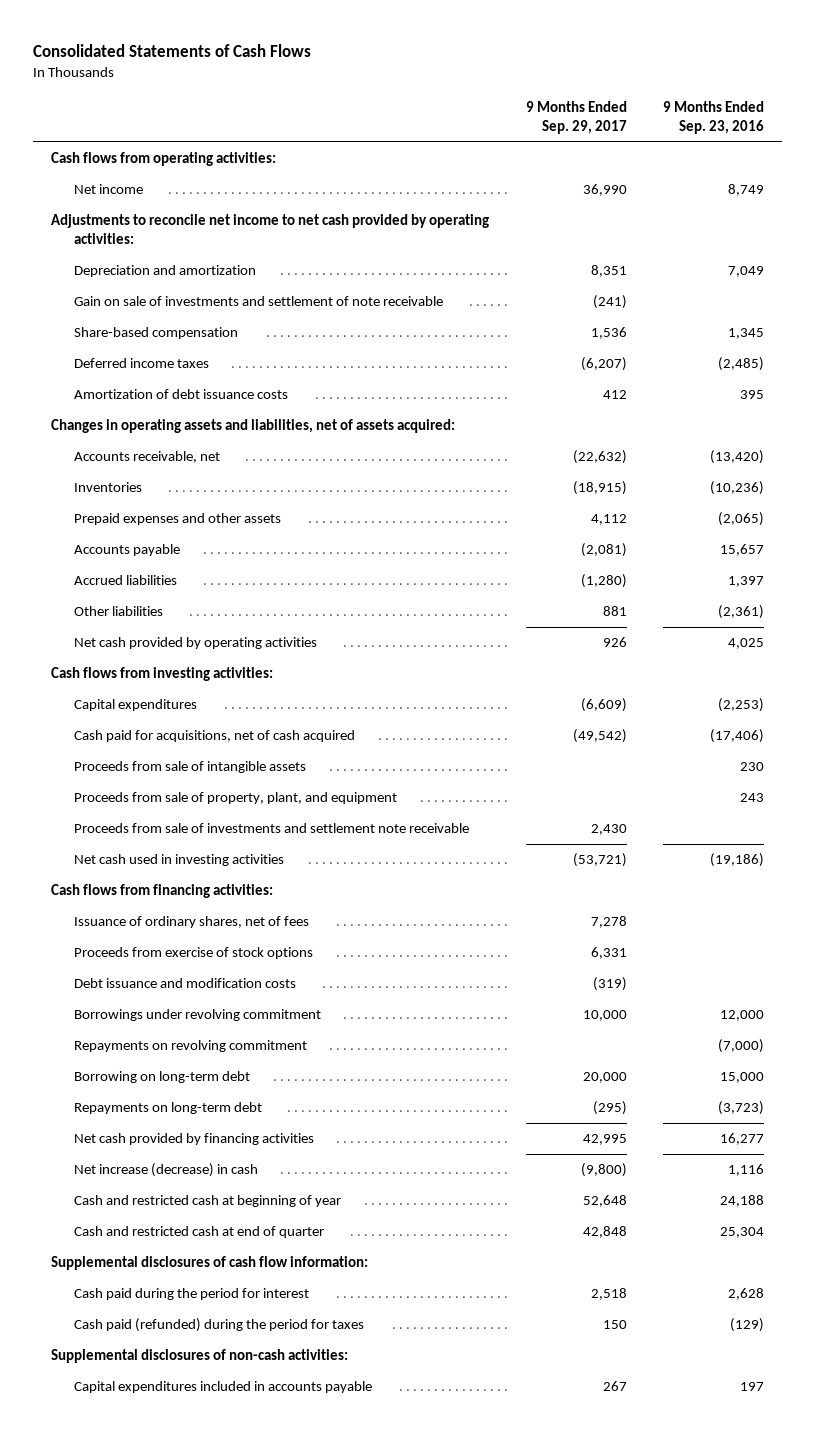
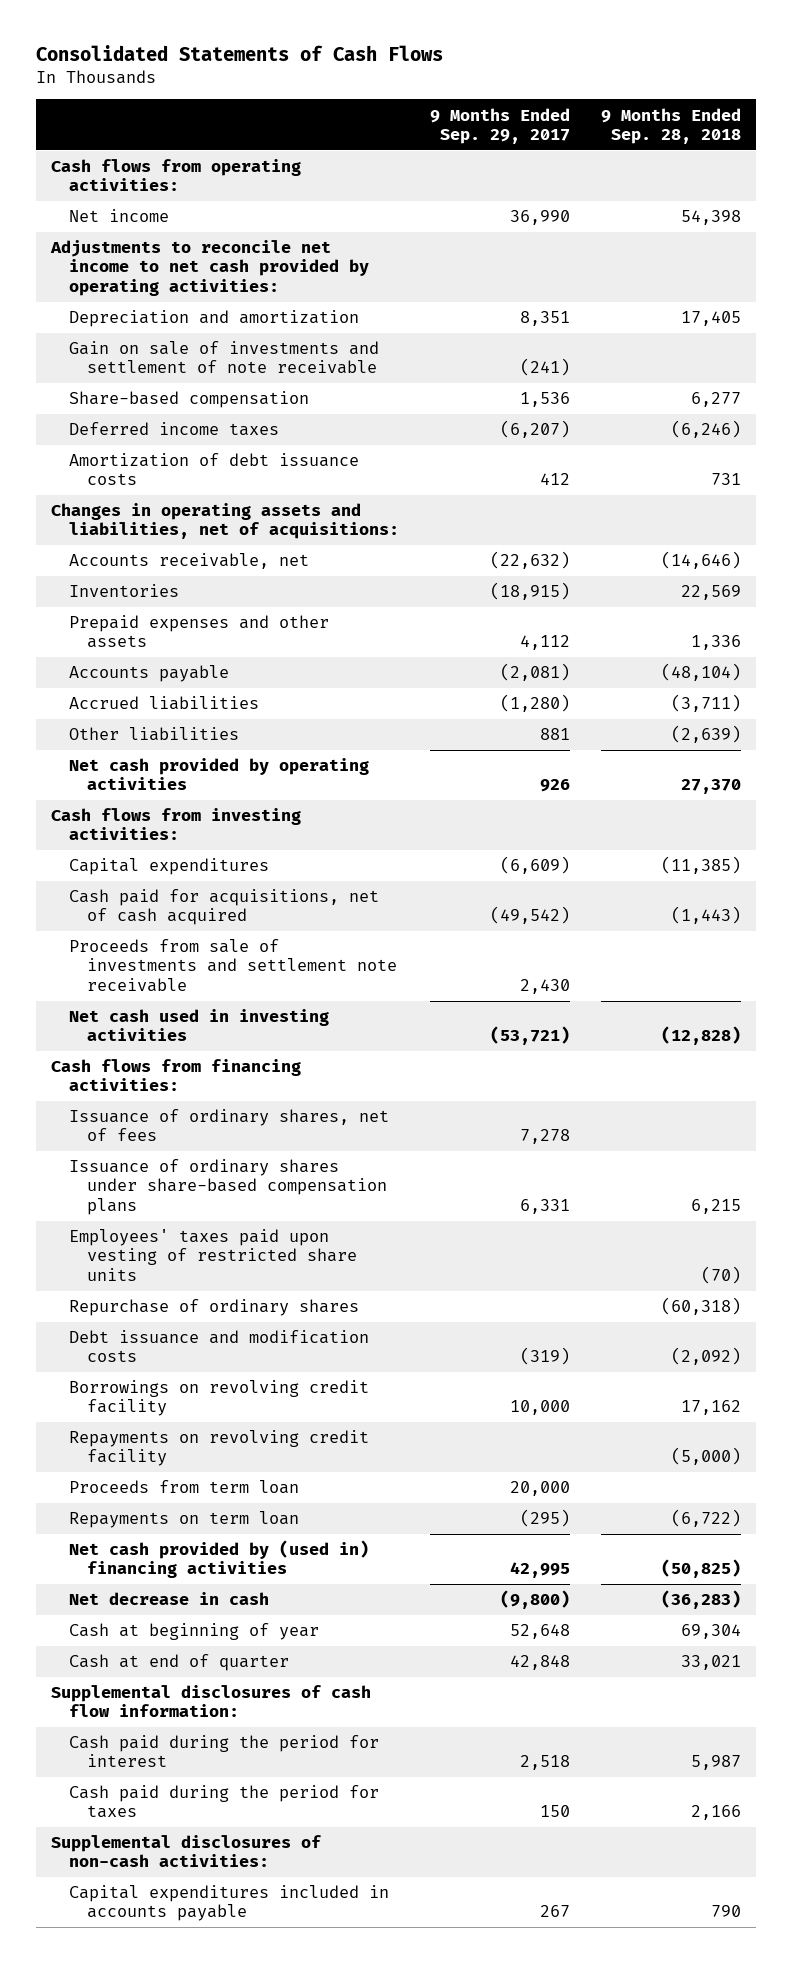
- | 9 Months Ended Sep. 29, 2017 | 9 Months Ended Sep. 23, 2016
+ | 9 Months Ended Sep. 29, 2017 | 9 Months Ended Sep. 28, 2018
- Changes in operating assets and liabilities, net of assets acquired:
+ Changes in operating assets and liabilities, net of acquisitions:
- Proceeds from sale of intangible assets | | 230
- Proceeds from sale of property, plant, and equipment | | 243
- Proceeds from exercise of stock options | 6,331 |
+ Issuance of ordinary shares under share-based compensation plans | 6,331 | 6,215
+ Employees' taxes paid upon vesting of restricted share units | | (70)
+ Repurchase of ordinary shares | | (60,318)
- Borrowings under revolving commitment | 10,000 | 12,000
- Repayments on revolving commitment | | (7,000)
- Borrowing on long-term debt | 20,000 | 15,000
- Repayments on long-term debt | (295) | (3,723)
- Net cash provided by financing activities | 42,995 | 16,277
- Net increase (decrease) in cash | (9,800) | 1,116
- Cash and restricted cash at beginning of year | 52,648 | 24,188
- Cash and restricted cash at end of quarter | 42,848 | 25,304
+ Borrowings on revolving credit facility | 10,000 | 17,162
+ Repayments on revolving credit facility | | (5,000)
+ Proceeds from term loan | 20,000 |
+ Repayments on term loan | (295) | (6,722)
+ Net cash provided by (used in) financing activities | 42,995 | (50,825)
+ Net decrease in cash | (9,800) | (36,283)
+ Cash at beginning of year | 52,648 | 69,304
+ Cash at end of quarter | 42,848 | 33,021
- Cash paid (refunded) during the period for taxes | 150 | (129)
+ Cash paid during the period for taxes | 150 | 2,166

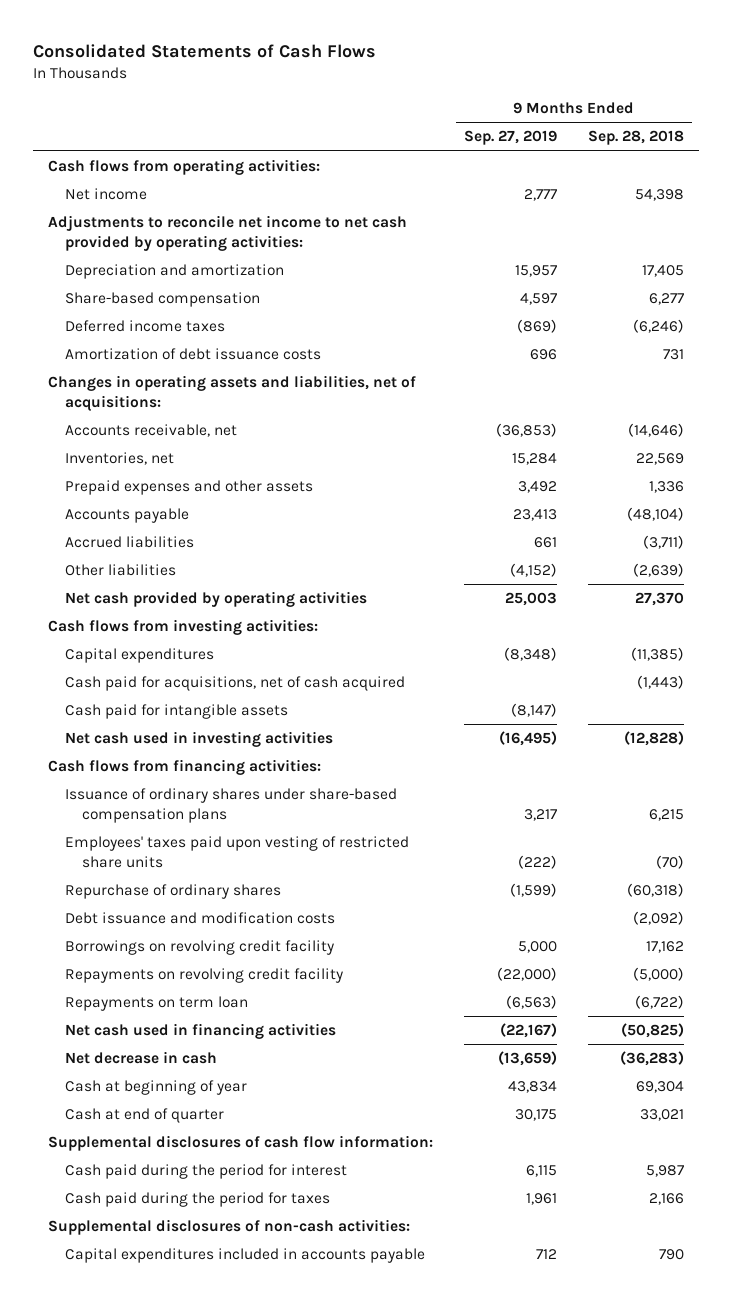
- | 9 Months Ended Sep. 29, 2017 | 9 Months Ended Sep. 28, 2018
+ | 9 Months Ended Sep. 27, 2019 | 9 Months Ended Sep. 28, 2018
- Gain on sale of investments and settlement of note receivable | (241) |
- Inventories | (18,915) | 22,569
+ Inventories, net | 15,284 | 22,569
- Proceeds from sale of investments and settlement note receivable | 2,430 |
+ Cash paid for intangible assets | (8,147) |
- Issuance of ordinary shares, net of fees | 7,278 |
- Proceeds from term loan | 20,000 |
- Net cash provided by (used in) financing activities | 42,995 | (50,825)
+ Net cash used in financing activities | (22,167) | (50,825)

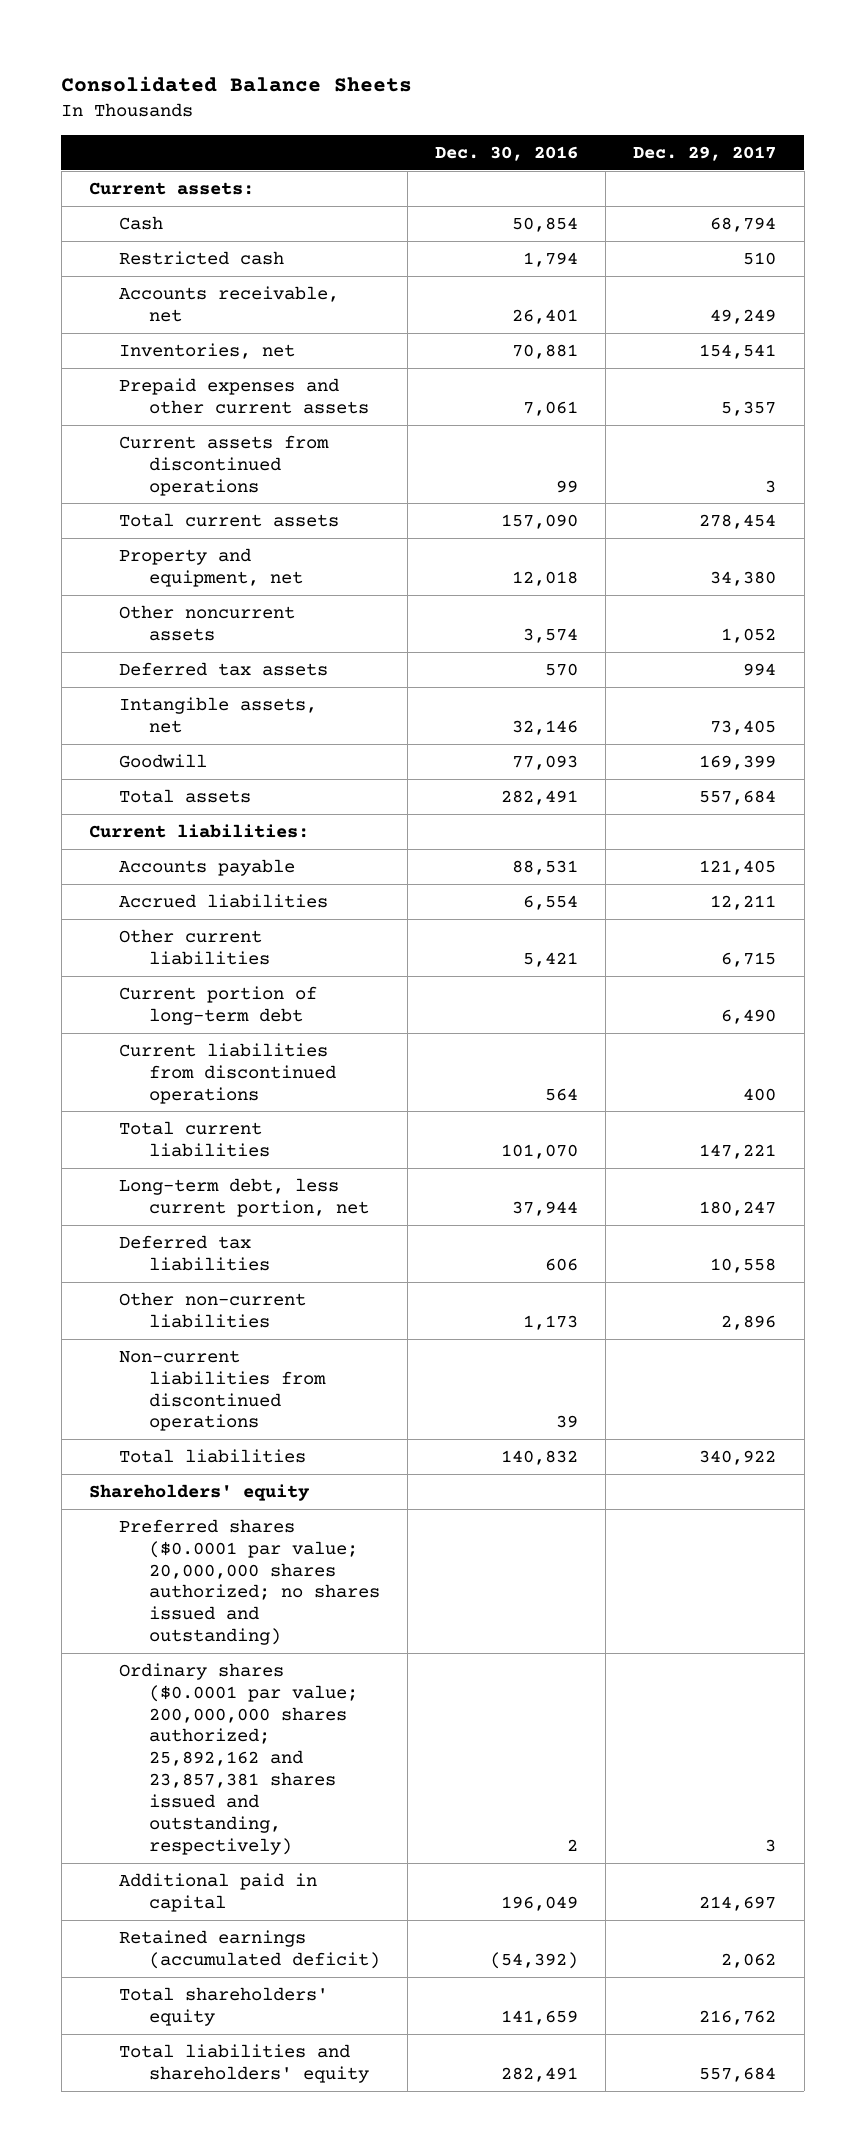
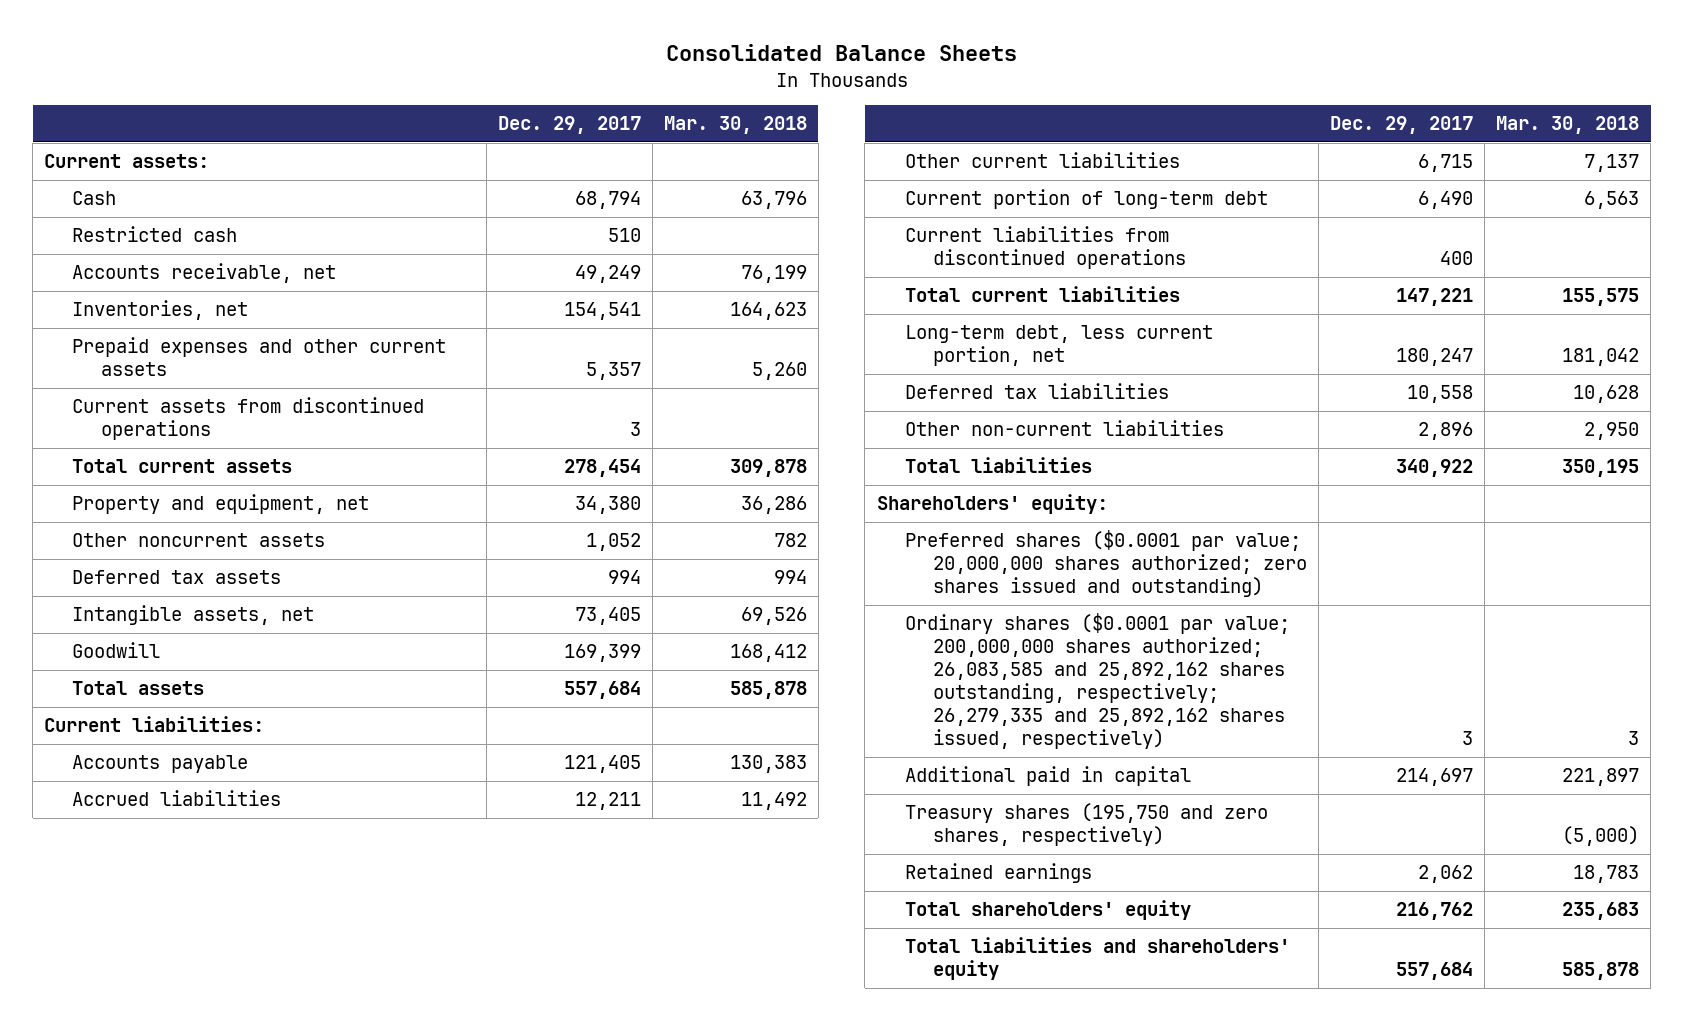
- | Dec. 30, 2016 | Dec. 29, 2017
+ | Dec. 29, 2017 | Mar. 30, 2018
- Non-current liabilities from discontinued operations | 39 |
- Shareholders' equity
- Preferred shares ($0.0001 par value; 20,000,000 shares authorized; no shares issued and outstanding)
- Ordinary shares ($0.0001 par value; 200,000,000 shares authorized; 25,892,162 and 23,857,381 shares issued and outstanding, respectively) | 2 | 3
+ Shareholders' equity:
+ Preferred shares ($0.0001 par value; 20,000,000 shares authorized; zero shares issued and outstanding)
+ Ordinary shares ($0.0001 par value; 200,000,000 shares authorized; 26,083,585 and 25,892,162 shares outstanding, respectively; 26,279,335 and 25,892,162 shares issued, respectively) | 3 | 3
- Retained earnings (accumulated deficit) | (54,392) | 2,062
+ Treasury shares (195,750 and zero shares, respectively) | | (5,000)
+ Retained earnings | 2,062 | 18,783

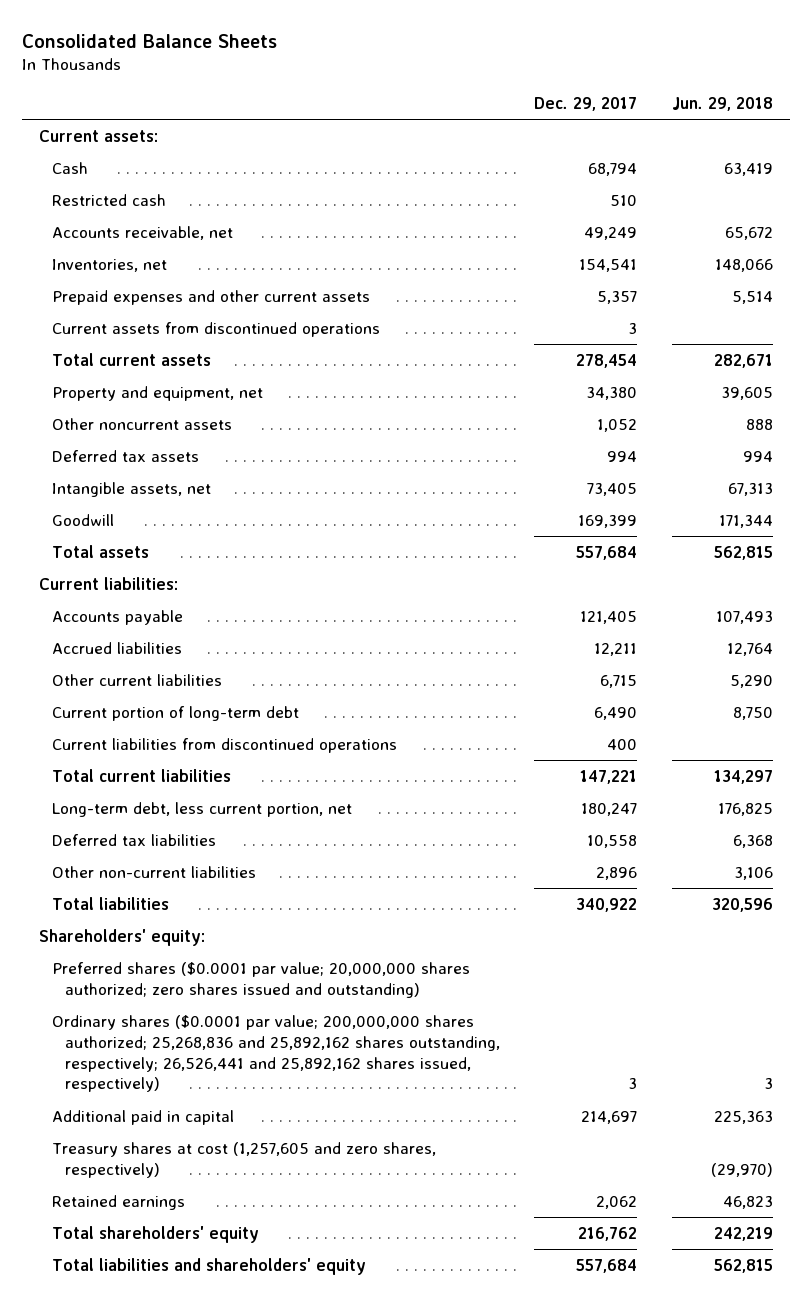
- | Dec. 29, 2017 | Mar. 30, 2018
+ | Dec. 29, 2017 | Jun. 29, 2018
- Ordinary shares ($0.0001 par value; 200,000,000 shares authorized; 26,083,585 and 25,892,162 shares outstanding, respectively; 26,279,335 and 25,892,162 shares issued, respectively) | 3 | 3
+ Ordinary shares ($0.0001 par value; 200,000,000 shares authorized; 25,268,836 and 25,892,162 shares outstanding, respectively; 26,526,441 and 25,892,162 shares issued, respectively) | 3 | 3
- Treasury shares (195,750 and zero shares, respectively) | | (5,000)
+ Treasury shares at cost (1,257,605 and zero shares, respectively) | | (29,970)

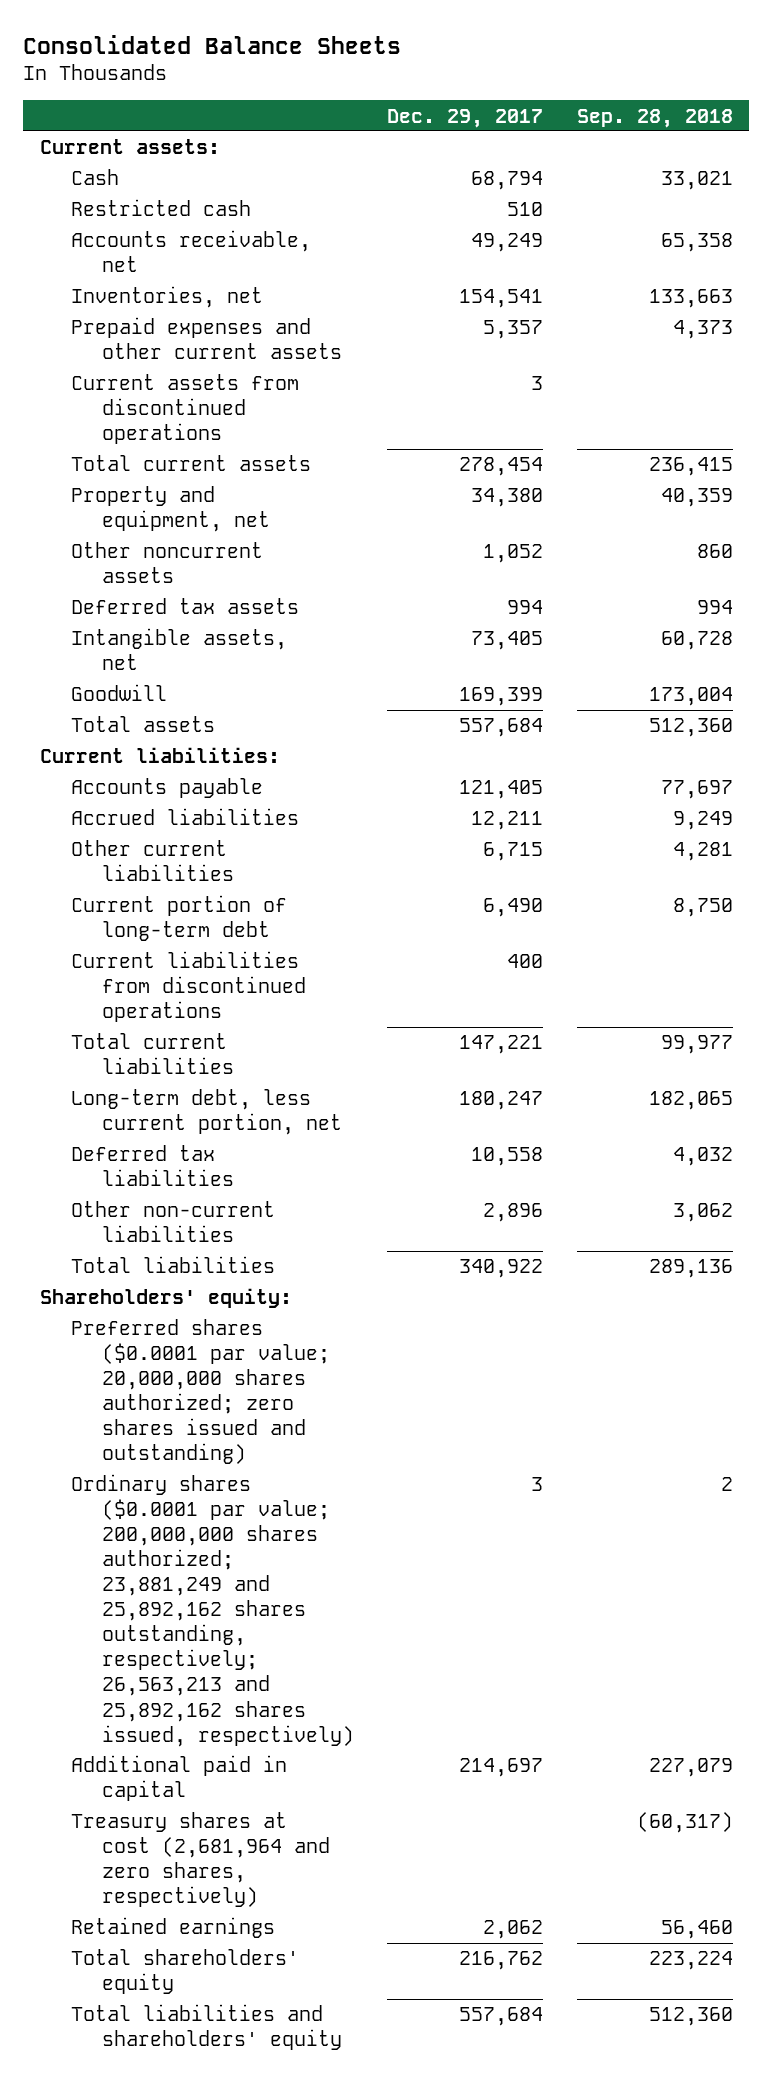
- | Dec. 29, 2017 | Jun. 29, 2018
+ | Dec. 29, 2017 | Sep. 28, 2018
- Ordinary shares ($0.0001 par value; 200,000,000 shares authorized; 25,268,836 and 25,892,162 shares outstanding, respectively; 26,526,441 and 25,892,162 shares issued, respectively) | 3 | 3
+ Ordinary shares ($0.0001 par value; 200,000,000 shares authorized; 23,881,249 and 25,892,162 shares outstanding, respectively; 26,563,213 and 25,892,162 shares issued, respectively) | 3 | 2
- Treasury shares at cost (1,257,605 and zero shares, respectively) | | (29,970)
+ Treasury shares at cost (2,681,964 and zero shares, respectively) | | (60,317)

